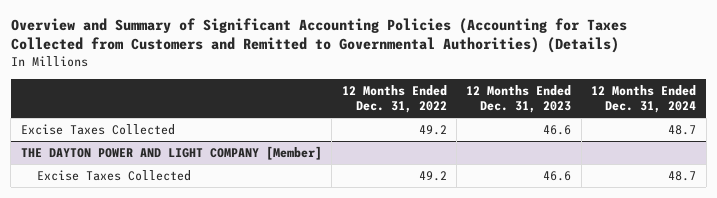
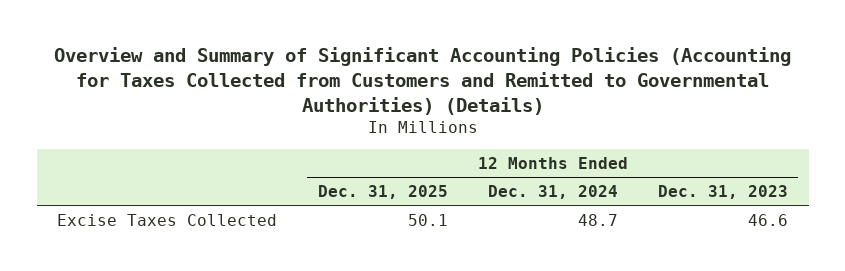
- | 12 Months Ended Dec. 31, 2022 | 12 Months Ended Dec. 31, 2023 | 12 Months Ended Dec. 31, 2024
+ | 12 Months Ended Dec. 31, 2025 | 12 Months Ended Dec. 31, 2024 | 12 Months Ended Dec. 31, 2023
- THE DAYTON POWER AND LIGHT COMPANY [Member]
- Excise Taxes Collected | 49.2 | 46.6 | 48.7

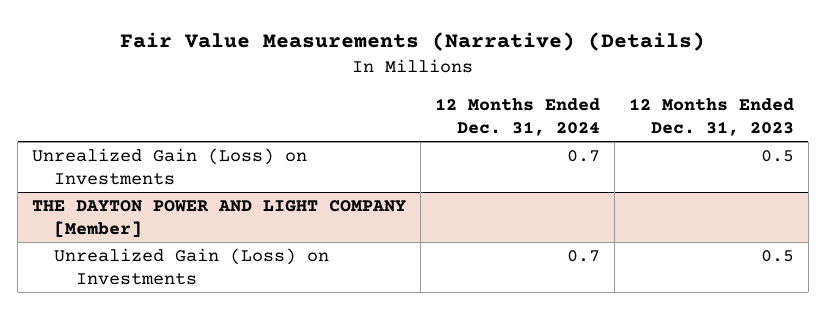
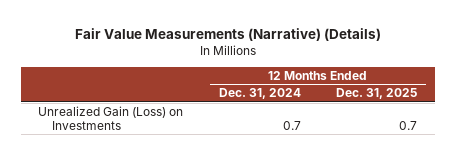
- | 12 Months Ended Dec. 31, 2024 | 12 Months Ended Dec. 31, 2023
+ | 12 Months Ended Dec. 31, 2024 | 12 Months Ended Dec. 31, 2025
- THE DAYTON POWER AND LIGHT COMPANY [Member]
- Unrealized Gain (Loss) on Investments | 0.7 | 0.5

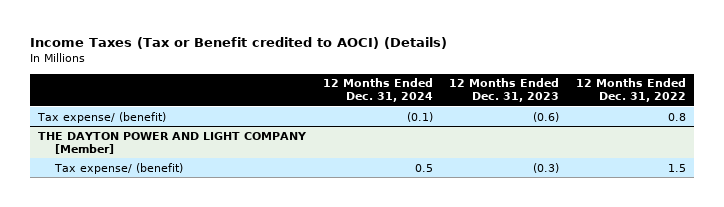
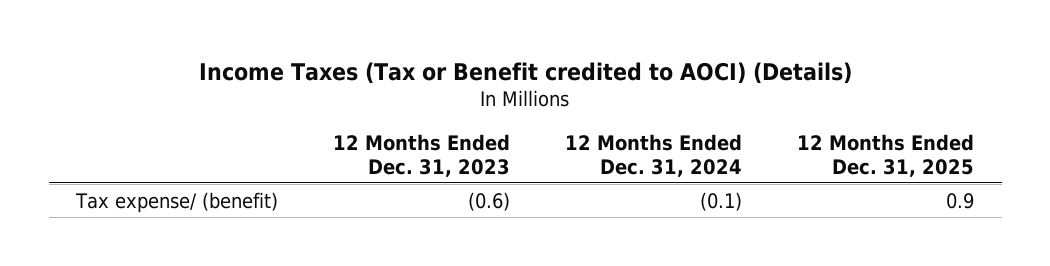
- | 12 Months Ended Dec. 31, 2024 | 12 Months Ended Dec. 31, 2023 | 12 Months Ended Dec. 31, 2022
+ | 12 Months Ended Dec. 31, 2023 | 12 Months Ended Dec. 31, 2024 | 12 Months Ended Dec. 31, 2025
- THE DAYTON POWER AND LIGHT COMPANY [Member]
- Tax expense/ (benefit) | 0.5 | (0.3) | 1.5

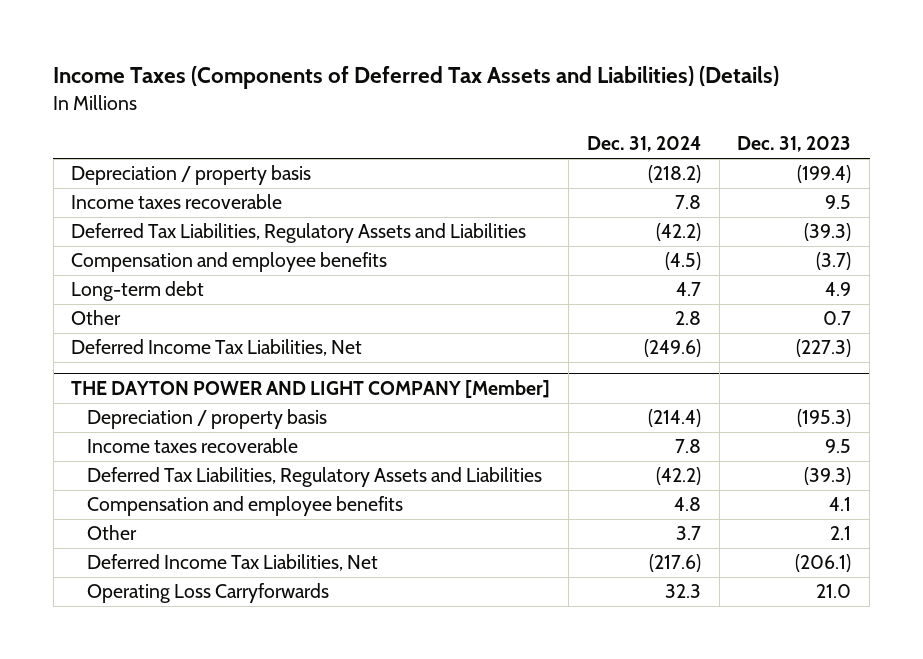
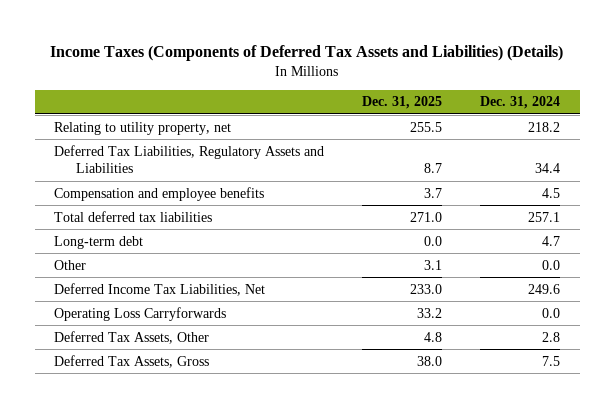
- | Dec. 31, 2024 | Dec. 31, 2023
+ | Dec. 31, 2025 | Dec. 31, 2024
- Depreciation / property basis | (218.2) | (199.4)
- Income taxes recoverable | 7.8 | 9.5
- Deferred Tax Liabilities, Regulatory Assets and Liabilities | (42.2) | (39.3)
- Compensation and employee benefits | (4.5) | (3.7)
+ Relating to utility property, net | 255.5 | 218.2
+ Deferred Tax Liabilities, Regulatory Assets and Liabilities | 8.7 | 34.4
+ Compensation and employee benefits | 3.7 | 4.5
+ Total deferred tax liabilities | 271.0 | 257.1
- Other | 2.8 | 0.7
- Deferred Income Tax Liabilities, Net | (249.6) | (227.3)
- THE DAYTON POWER AND LIGHT COMPANY [Member]
- Depreciation / property basis | (214.4) | (195.3)
- Income taxes recoverable | 7.8 | 9.5
- Deferred Tax Liabilities, Regulatory Assets and Liabilities | (42.2) | (39.3)
- Compensation and employee benefits | 4.8 | 4.1
- Other | 3.7 | 2.1
- Deferred Income Tax Liabilities, Net | (217.6) | (206.1)
- Operating Loss Carryforwards | 32.3 | 21.0
+ Other | 3.1 | 0.0
+ Deferred Income Tax Liabilities, Net | 233.0 | 249.6
+ Operating Loss Carryforwards | 33.2 | 0.0
+ Deferred Tax Assets, Other | 4.8 | 2.8
+ Deferred Tax Assets, Gross | 38.0 | 7.5

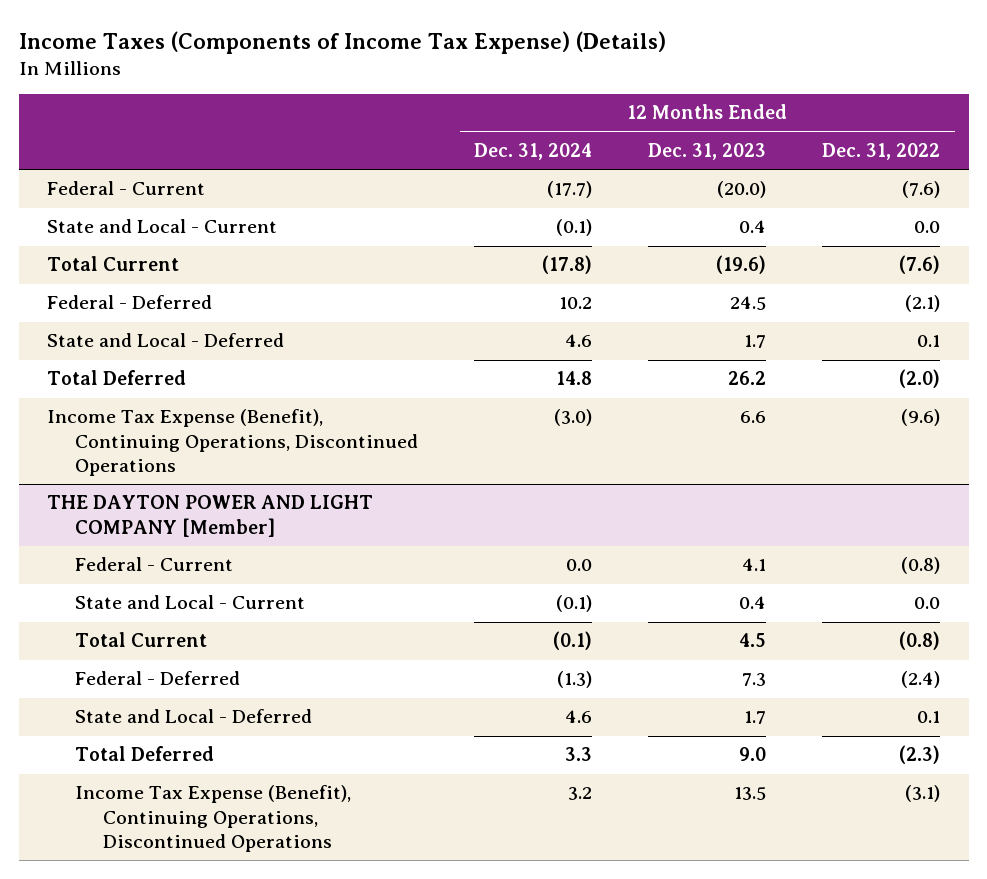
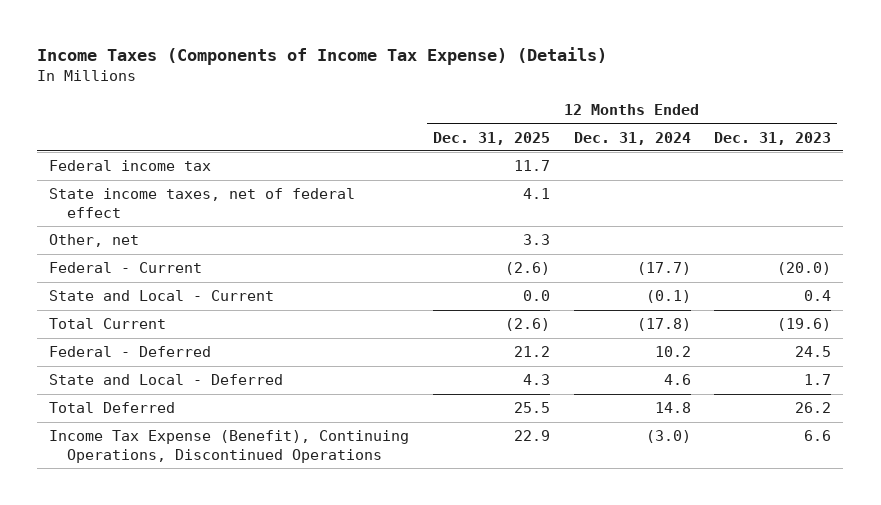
- | 12 Months Ended Dec. 31, 2024 | 12 Months Ended Dec. 31, 2023 | 12 Months Ended Dec. 31, 2022
+ | 12 Months Ended Dec. 31, 2025 | 12 Months Ended Dec. 31, 2024 | 12 Months Ended Dec. 31, 2023
+ Federal income tax | 11.7 | |
+ State income taxes, net of federal effect | 4.1 | |
+ Other, net | 3.3 | |
- THE DAYTON POWER AND LIGHT COMPANY [Member]
- Federal - Current | 0.0 | 4.1 | (0.8)
- State and Local - Current | (0.1) | 0.4 | 0.0
- Total Current | (0.1) | 4.5 | (0.8)
- Federal - Deferred | (1.3) | 7.3 | (2.4)
- State and Local - Deferred | 4.6 | 1.7 | 0.1
- Total Deferred | 3.3 | 9.0 | (2.3)
- Income Tax Expense (Benefit), Continuing Operations, Discontinued Operations | 3.2 | 13.5 | (3.1)

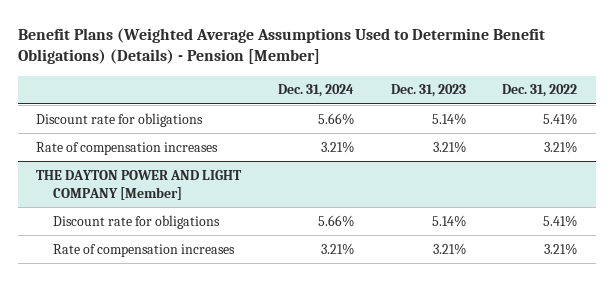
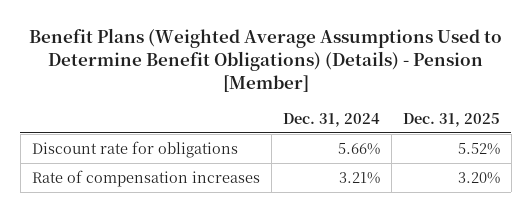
- | Dec. 31, 2024 | Dec. 31, 2023 | Dec. 31, 2022
+ | Dec. 31, 2024 | Dec. 31, 2025
- THE DAYTON POWER AND LIGHT COMPANY [Member]
- Discount rate for obligations | 5.66% | 5.14% | 5.41%
- Rate of compensation increases | 3.21% | 3.21% | 3.21%

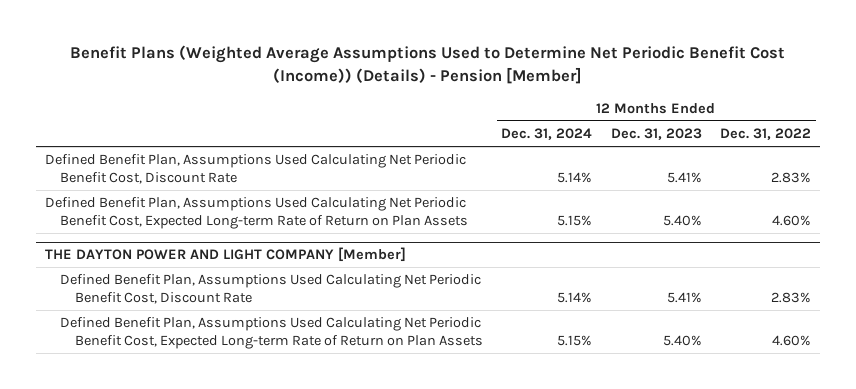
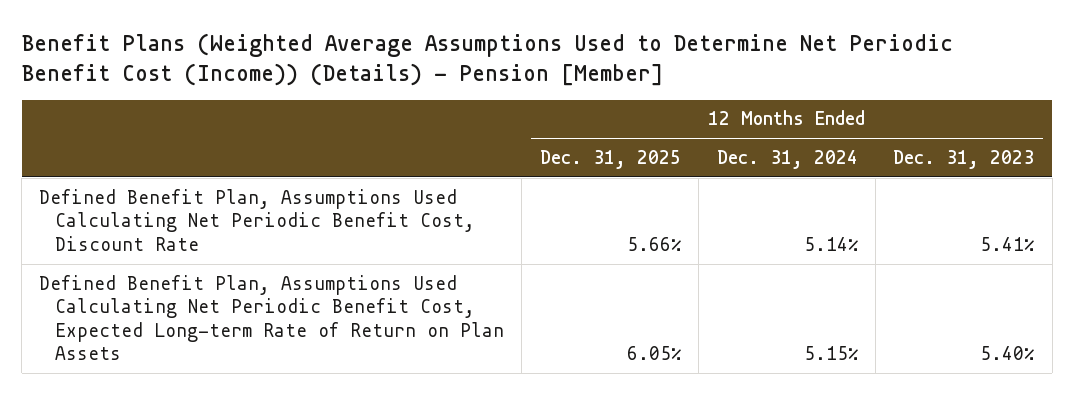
- | 12 Months Ended Dec. 31, 2024 | 12 Months Ended Dec. 31, 2023 | 12 Months Ended Dec. 31, 2022
+ | 12 Months Ended Dec. 31, 2025 | 12 Months Ended Dec. 31, 2024 | 12 Months Ended Dec. 31, 2023
- THE DAYTON POWER AND LIGHT COMPANY [Member]
- Defined Benefit Plan, Assumptions Used Calculating Net Periodic Benefit Cost, Discount Rate | 5.14% | 5.41% | 2.83%
- Defined Benefit Plan, Assumptions Used Calculating Net Periodic Benefit Cost, Expected Long-term Rate of Return on Plan Assets | 5.15% | 5.40% | 4.60%

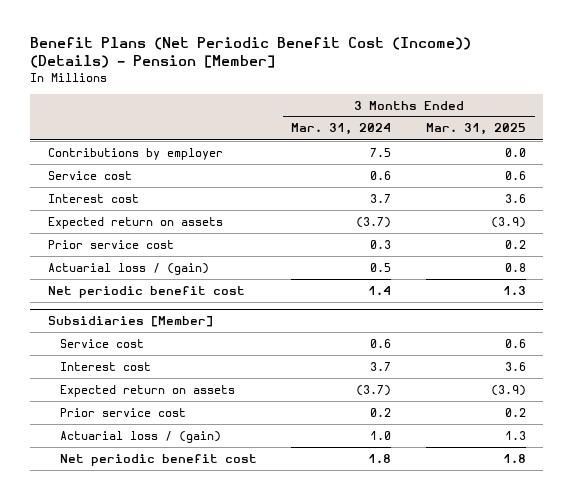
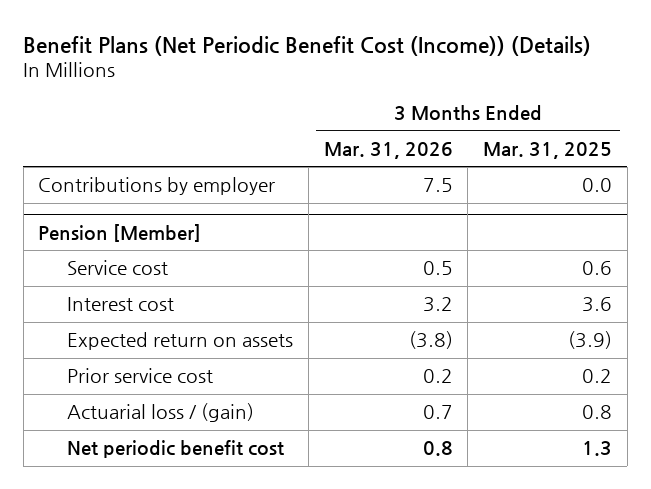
- Benefit Plans (Net Periodic Benefit Cost (Income)) (Details) - Pension [Member]
+ Benefit Plans (Net Periodic Benefit Cost (Income)) (Details)
- | 3 Months Ended Mar. 31, 2024 | 3 Months Ended Mar. 31, 2025
+ | 3 Months Ended Mar. 31, 2026 | 3 Months Ended Mar. 31, 2025
+ Pension [Member]
- Subsidiaries [Member]
- Service cost | 0.6 | 0.6
- Interest cost | 3.7 | 3.6
- Expected return on assets | (3.7) | (3.9)
- Prior service cost | 0.2 | 0.2
- Actuarial loss / (gain) | 1.0 | 1.3
- Net periodic benefit cost | 1.8 | 1.8

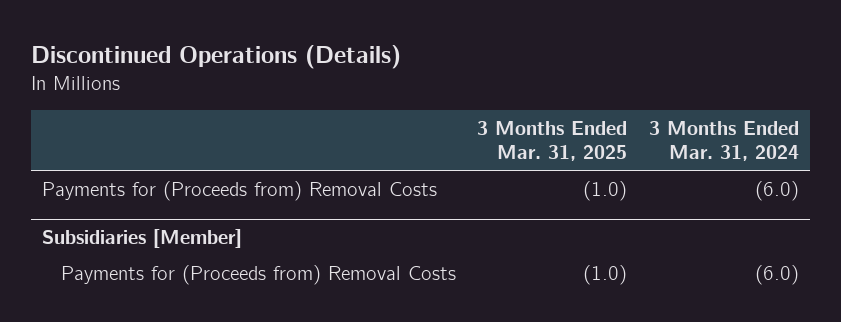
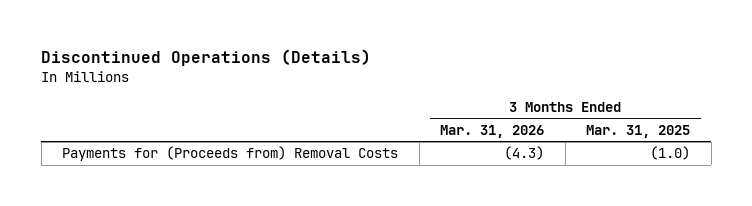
- | 3 Months Ended Mar. 31, 2025 | 3 Months Ended Mar. 31, 2024
+ | 3 Months Ended Mar. 31, 2026 | 3 Months Ended Mar. 31, 2025
- Subsidiaries [Member]
- Payments for (Proceeds from) Removal Costs | (1.0) | (6.0)

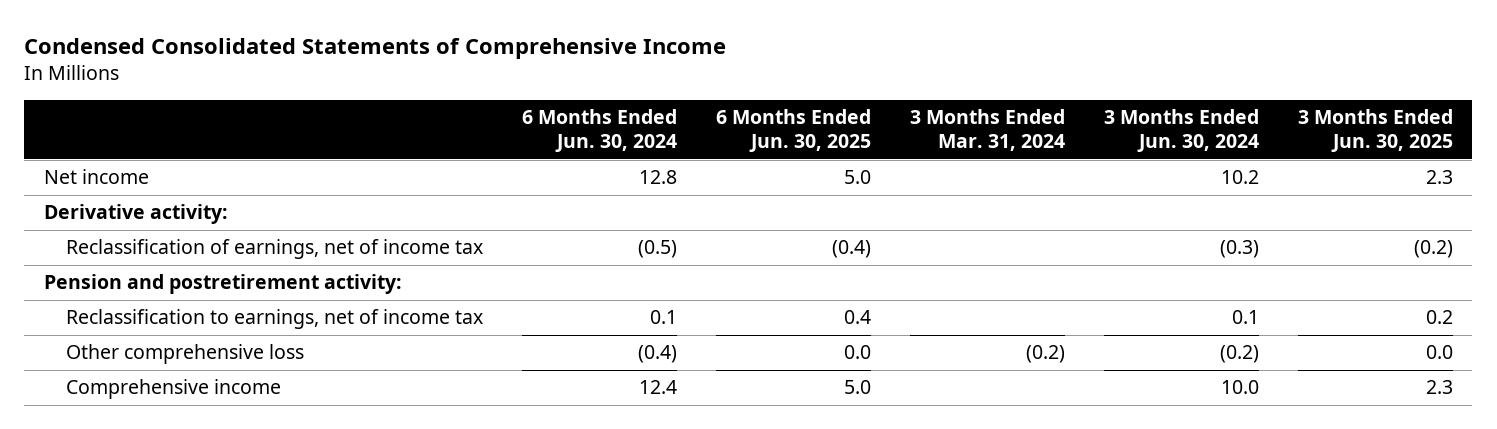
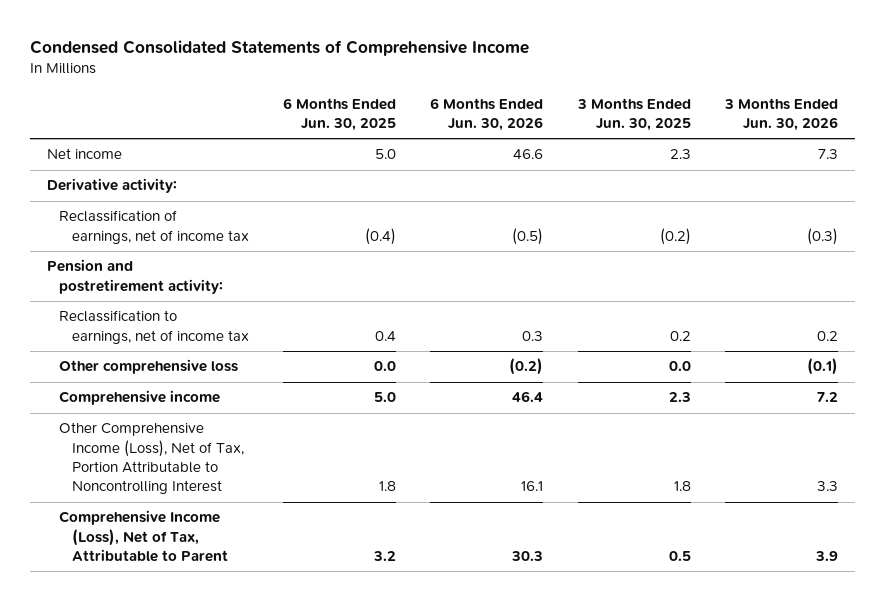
- | 6 Months Ended Jun. 30, 2024 | 6 Months Ended Jun. 30, 2025 | 3 Months Ended Mar. 31, 2024 | 3 Months Ended Jun. 30, 2024 | 3 Months Ended Jun. 30, 2025
+ | 6 Months Ended Jun. 30, 2025 | 6 Months Ended Jun. 30, 2026 | 3 Months Ended Jun. 30, 2025 | 3 Months Ended Jun. 30, 2026
+ Other Comprehensive Income (Loss), Net of Tax, Portion Attributable to Noncontrolling Interest | 1.8 | 16.1 | 1.8 | 3.3
+ Comprehensive Income (Loss), Net of Tax, Attributable to Parent | 3.2 | 30.3 | 0.5 | 3.9

